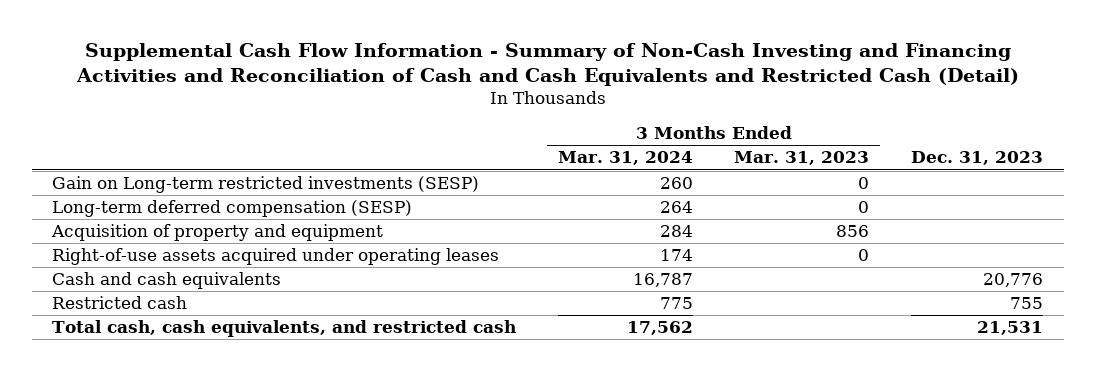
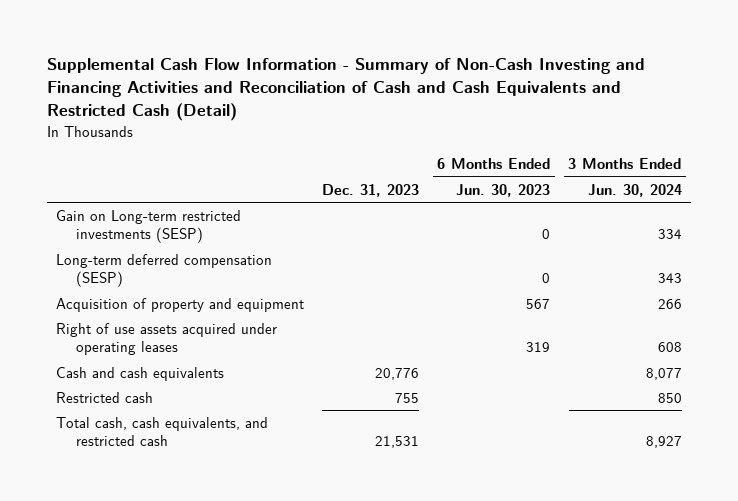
- | 3 Months Ended Mar. 31, 2024 | 3 Months Ended Mar. 31, 2023 | Dec. 31, 2023
+ | Dec. 31, 2023 | 6 Months Ended Jun. 30, 2023 | 3 Months Ended Jun. 30, 2024
- Right-of-use assets acquired under operating leases | 174 | 0 |
+ Right of use assets acquired under operating leases | | 319 | 608

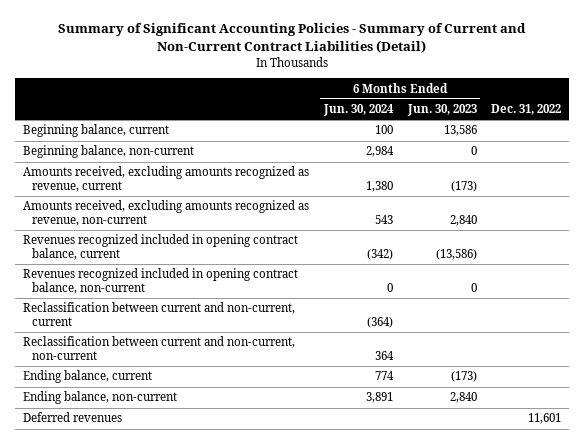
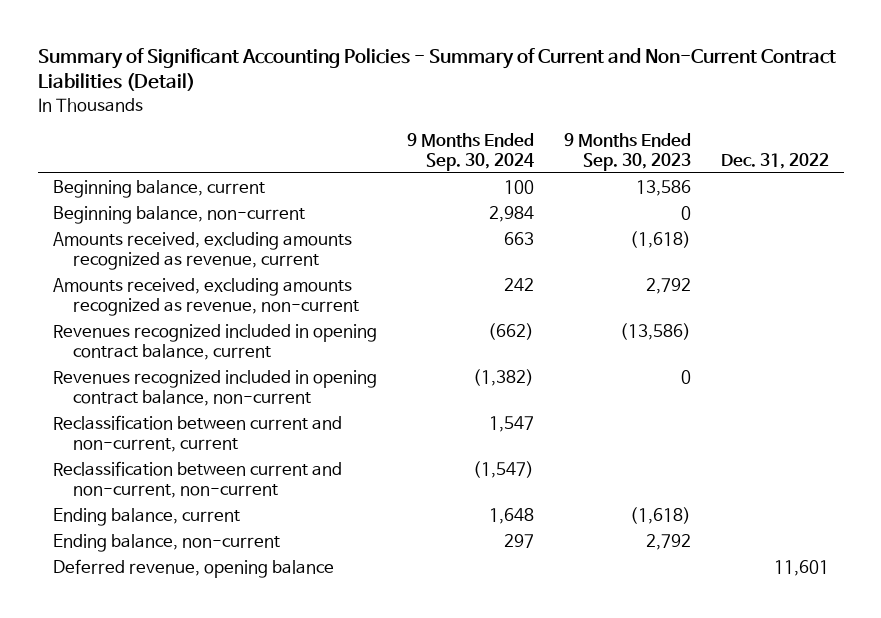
- | 6 Months Ended Jun. 30, 2024 | 6 Months Ended Jun. 30, 2023 | Dec. 31, 2022
+ | 9 Months Ended Sep. 30, 2024 | 9 Months Ended Sep. 30, 2023 | Dec. 31, 2022
- Deferred revenues | | | 11,601
+ Deferred revenue, opening balance | | | 11,601

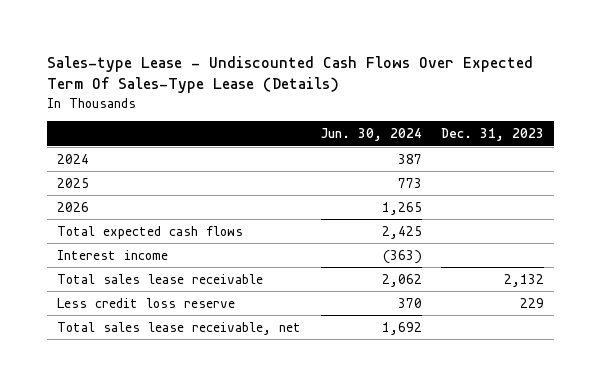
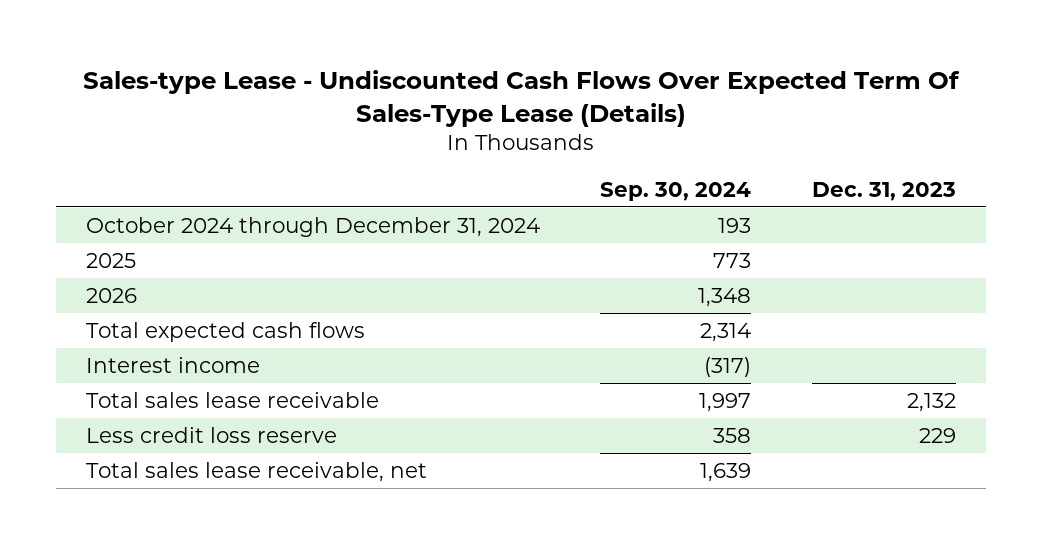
- | Jun. 30, 2024 | Dec. 31, 2023
+ | Sep. 30, 2024 | Dec. 31, 2023
- 2024 | 387 |
+ October 2024 through December 31, 2024 | 193 |

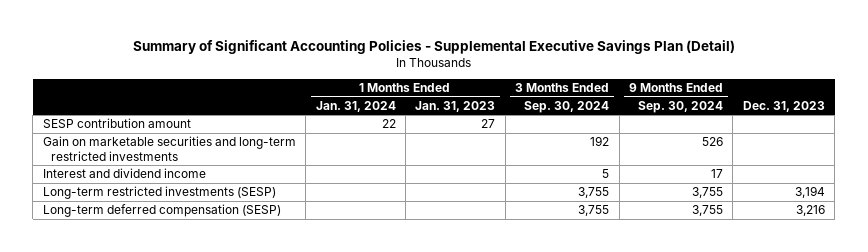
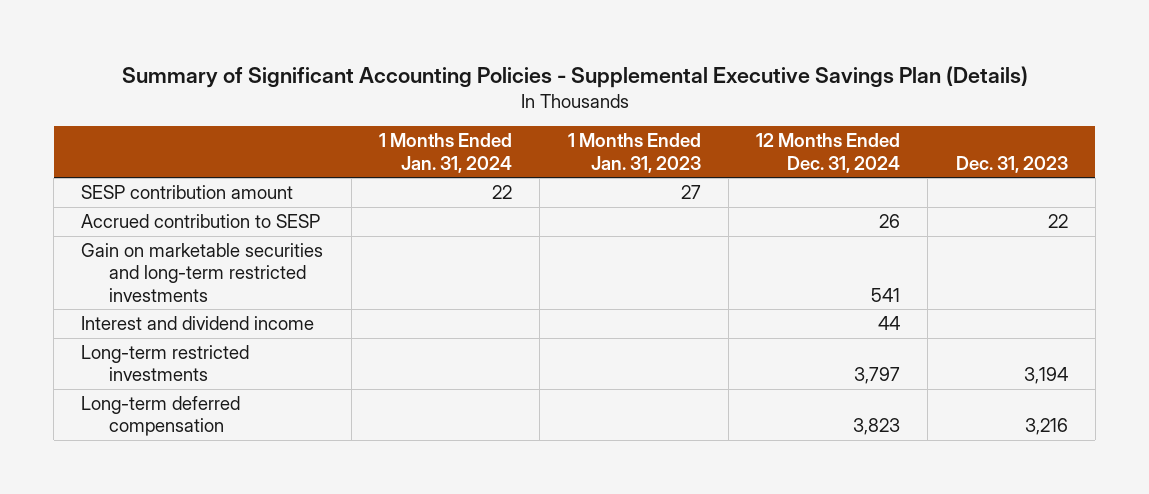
- Summary of Significant Accounting Policies - Supplemental Executive Savings Plan (Detail)
+ Summary of Significant Accounting Policies - Supplemental Executive Savings Plan (Details)
- | 1 Months Ended Jan. 31, 2024 | 1 Months Ended Jan. 31, 2023 | 3 Months Ended Sep. 30, 2024 | 9 Months Ended Sep. 30, 2024 | Dec. 31, 2023
+ | 1 Months Ended Jan. 31, 2024 | 1 Months Ended Jan. 31, 2023 | 12 Months Ended Dec. 31, 2024 | Dec. 31, 2023
+ Accrued contribution to SESP | | | 26 | 22
- Long-term restricted investments (SESP) | | | 3,755 | 3,755 | 3,194
- Long-term deferred compensation (SESP) | | | 3,755 | 3,755 | 3,216
+ Long-term restricted investments | | | 3,797 | 3,194
+ Long-term deferred compensation | | | 3,823 | 3,216

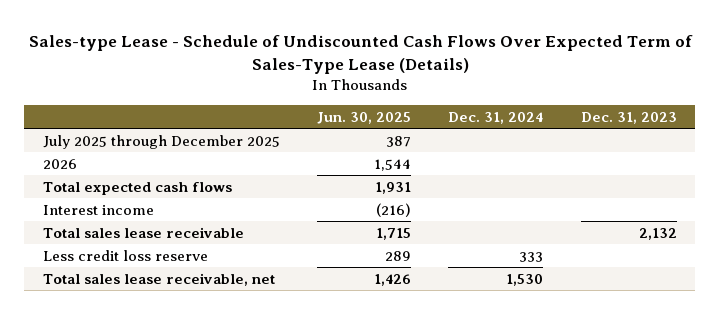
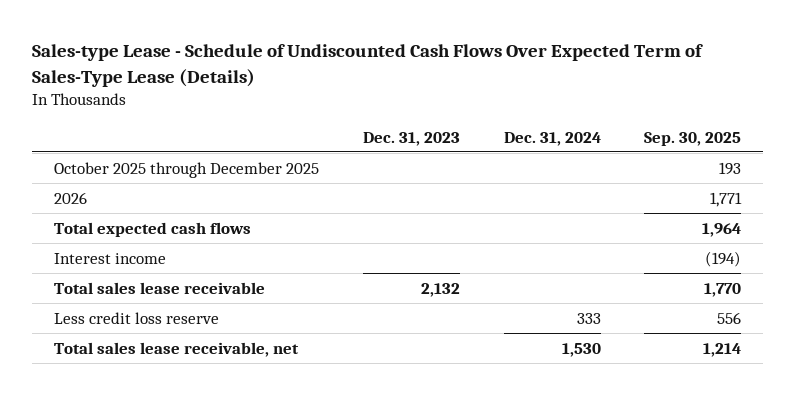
- | Jun. 30, 2025 | Dec. 31, 2024 | Dec. 31, 2023
+ | Dec. 31, 2023 | Dec. 31, 2024 | Sep. 30, 2025
- July 2025 through December 2025 | 387 | |
+ October 2025 through December 2025 | | | 193

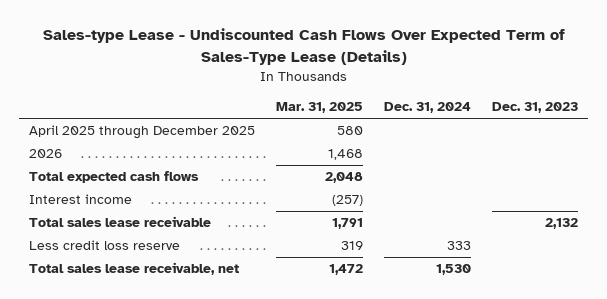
- Sales-type Lease - Schedule of Undiscounted Cash Flows Over Expected Term of Sales-Type Lease (Details)
+ Sales-type Lease - Undiscounted Cash Flows Over Expected Term of Sales-Type Lease (Details)
- | Dec. 31, 2023 | Dec. 31, 2024 | Sep. 30, 2025
+ | Mar. 31, 2025 | Dec. 31, 2024 | Dec. 31, 2023
- October 2025 through December 2025 | | | 193
+ April 2025 through December 2025 | 580 | |

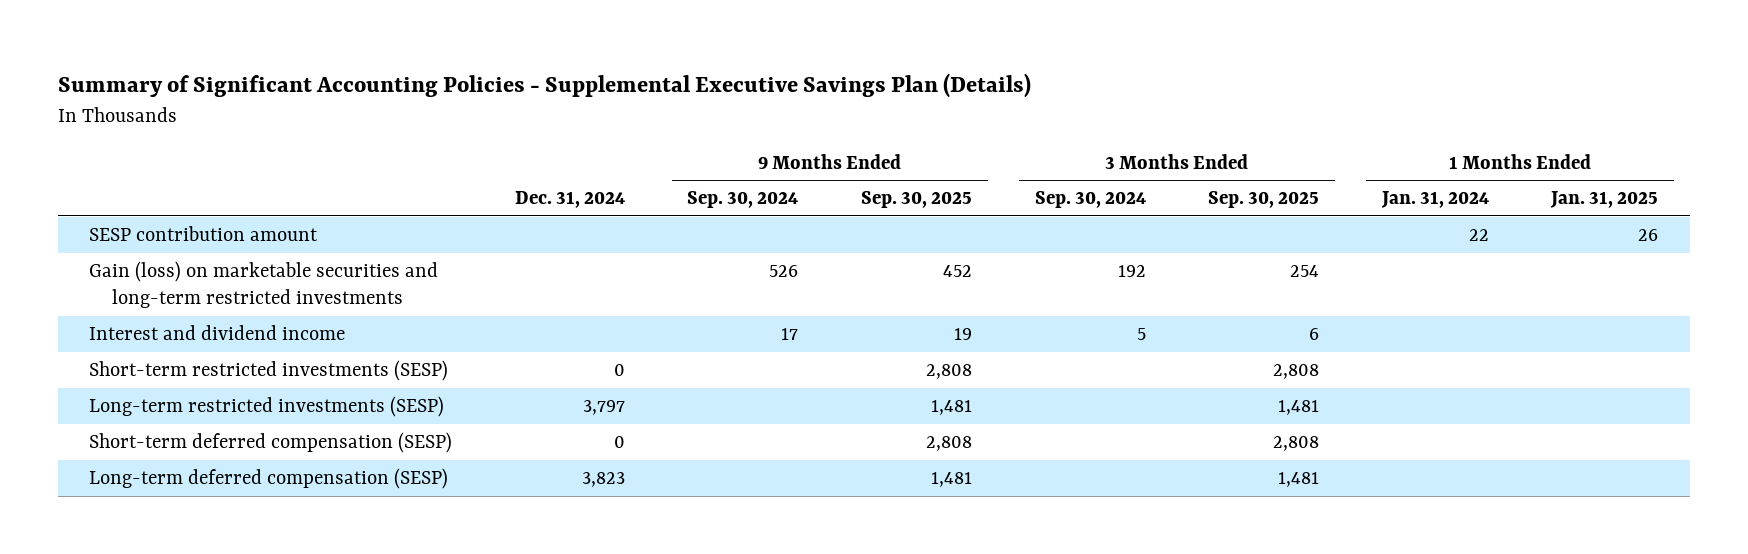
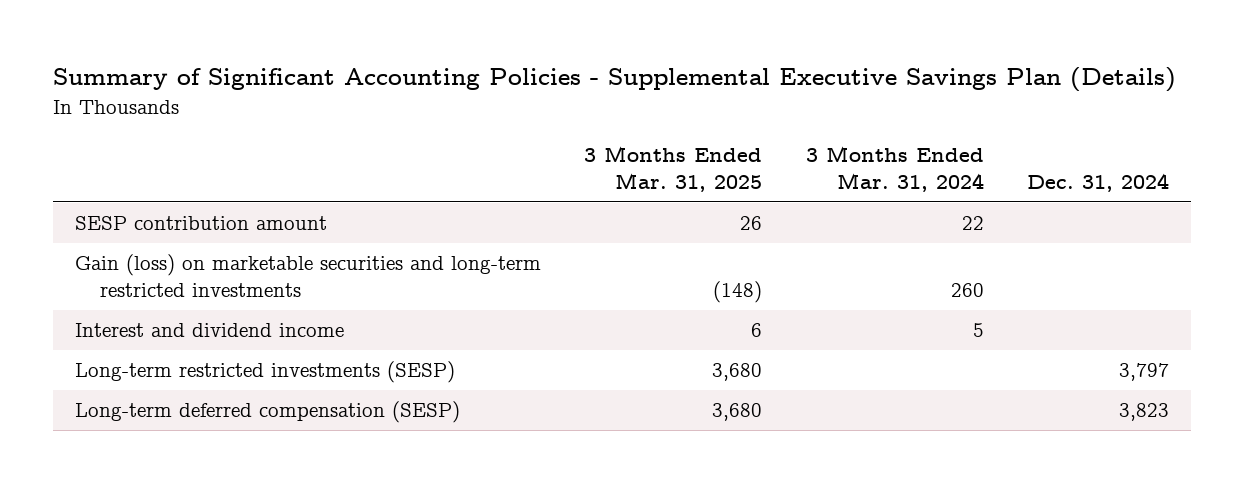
- | Dec. 31, 2024 | 9 Months Ended Sep. 30, 2024 | 9 Months Ended Sep. 30, 2025 | 3 Months Ended Sep. 30, 2024 | 3 Months Ended Sep. 30, 2025 | 1 Months Ended Jan. 31, 2024 | 1 Months Ended Jan. 31, 2025
+ | 3 Months Ended Mar. 31, 2025 | 3 Months Ended Mar. 31, 2024 | Dec. 31, 2024
- Short-term restricted investments (SESP) | 0 | | 2,808 | | 2,808 | |
- Short-term deferred compensation (SESP) | 0 | | 2,808 | | 2,808 | |

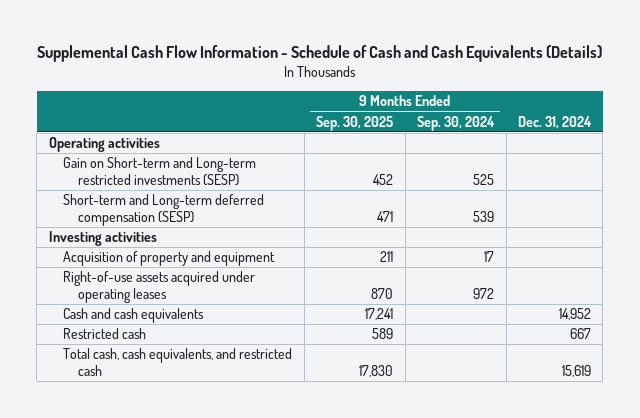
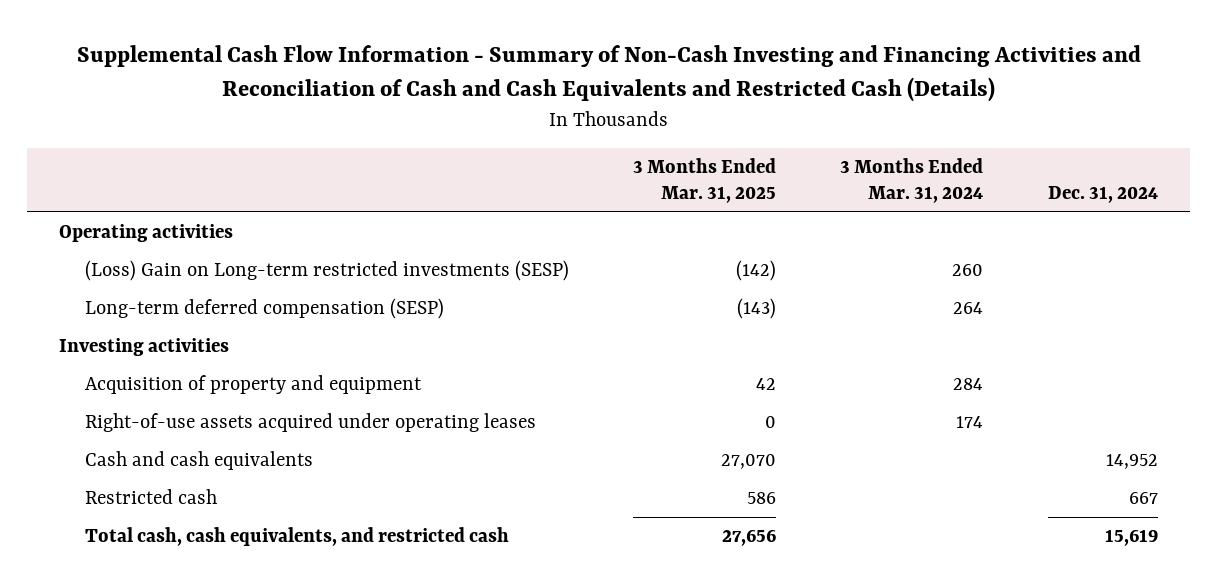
- Supplemental Cash Flow Information - Schedule of Cash and Cash Equivalents (Details)
+ Supplemental Cash Flow Information - Summary of Non-Cash Investing and Financing Activities and Reconciliation of Cash and Cash Equivalents and Restricted Cash (Details)
- | 9 Months Ended Sep. 30, 2025 | 9 Months Ended Sep. 30, 2024 | Dec. 31, 2024
+ | 3 Months Ended Mar. 31, 2025 | 3 Months Ended Mar. 31, 2024 | Dec. 31, 2024
- Gain on Short-term and Long-term restricted investments (SESP) | 452 | 525 |
- Short-term and Long-term deferred compensation (SESP) | 471 | 539 |
+ (Loss) Gain on Long-term restricted investments (SESP) | (142) | 260 |
+ Long-term deferred compensation (SESP) | (143) | 264 |

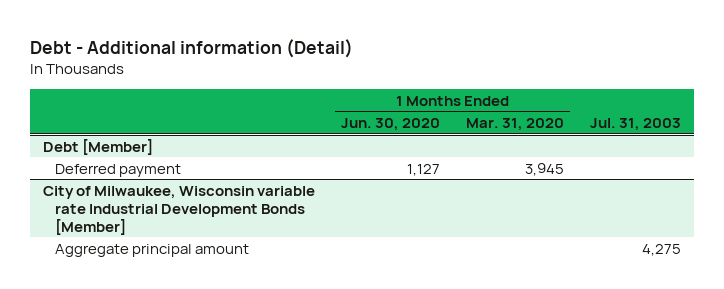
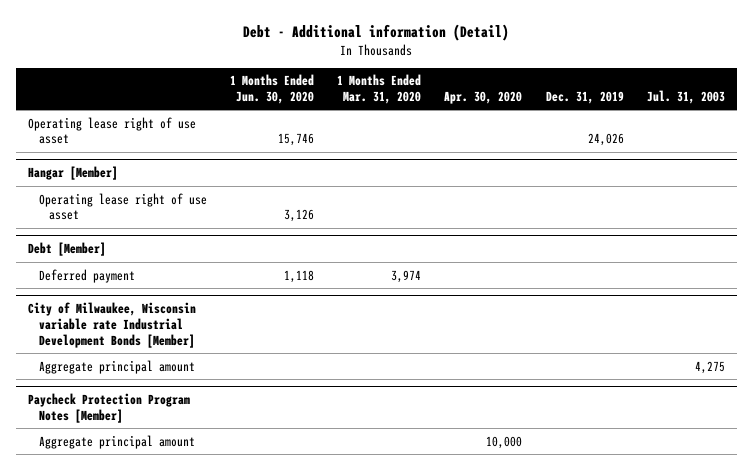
- | 1 Months Ended Jun. 30, 2020 | 1 Months Ended Mar. 31, 2020 | Jul. 31, 2003
+ | 1 Months Ended Jun. 30, 2020 | 1 Months Ended Mar. 31, 2020 | Apr. 30, 2020 | Dec. 31, 2019 | Jul. 31, 2003
+ Operating lease right of use asset | 15,746 | | | 24,026 |
+ Hangar [Member]
+ Operating lease right of use asset | 3,126 | | | |
@ Debt [Member]
- Deferred payment | 1,127 | 3,945 |
+ Deferred payment | 1,118 | 3,974 | | |
+ Paycheck Protection Program Notes [Member]
+ Aggregate principal amount | | | 10,000 | |

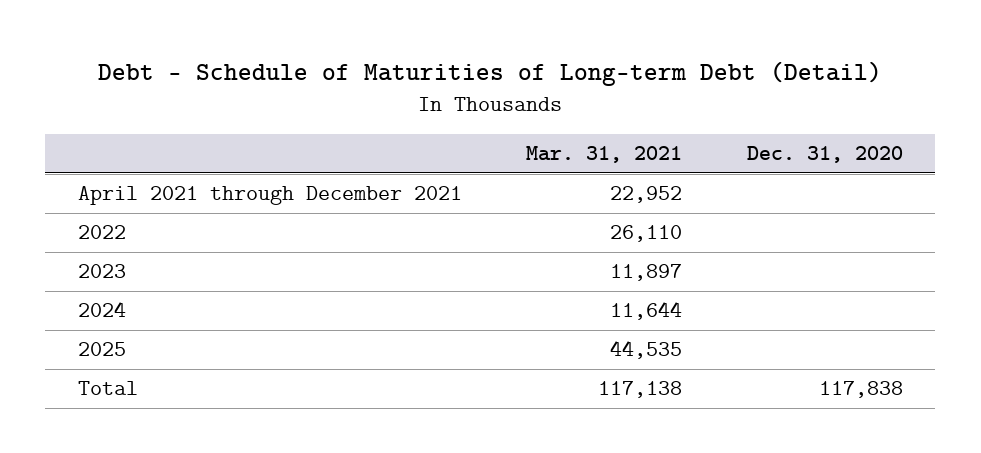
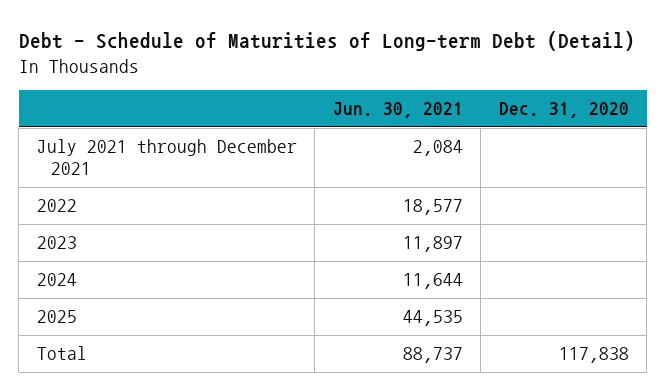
- | Mar. 31, 2021 | Dec. 31, 2020
+ | Jun. 30, 2021 | Dec. 31, 2020
- April 2021 through December 2021 | 22,952 |
+ July 2021 through December 2021 | 2,084 |

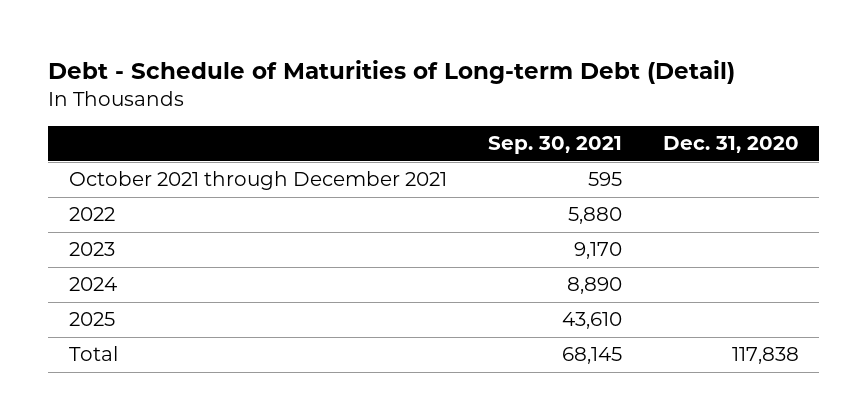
- | Jun. 30, 2021 | Dec. 31, 2020
+ | Sep. 30, 2021 | Dec. 31, 2020
- July 2021 through December 2021 | 2,084 |
+ October 2021 through December 2021 | 595 |

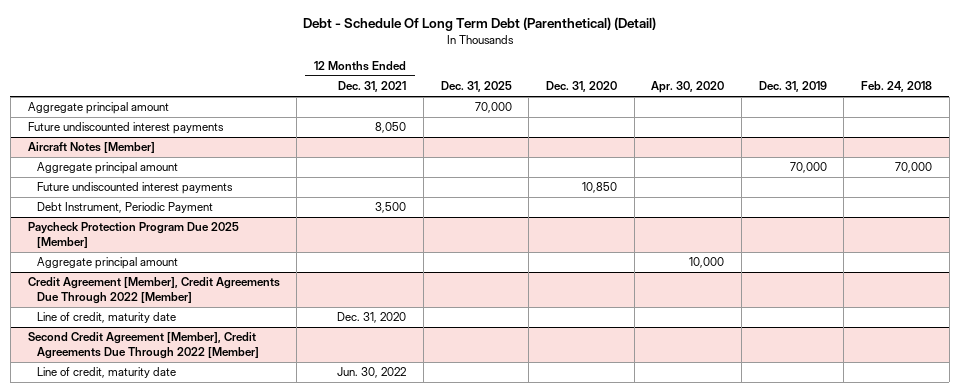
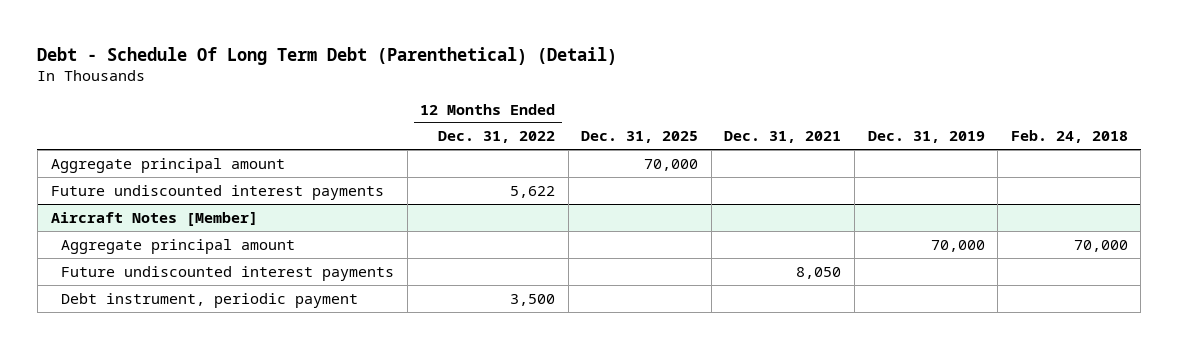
- | 12 Months Ended Dec. 31, 2021 | Dec. 31, 2025 | Dec. 31, 2020 | Apr. 30, 2020 | Dec. 31, 2019 | Feb. 24, 2018
+ | 12 Months Ended Dec. 31, 2022 | Dec. 31, 2025 | Dec. 31, 2021 | Dec. 31, 2019 | Feb. 24, 2018
@ Aircraft Notes [Member]
- Debt Instrument, Periodic Payment | 3,500 | | | | |
- Paycheck Protection Program Due 2025 [Member]
- Aggregate principal amount | | | | 10,000 | |
- Credit Agreement [Member], Credit Agreements Due Through 2022 [Member]
- Line of credit, maturity date | Dec. 31, 2020 | | | | |
- Second Credit Agreement [Member], Credit Agreements Due Through 2022 [Member]
- Line of credit, maturity date | Jun. 30, 2022 | | | | |
@ Aircraft Notes [Member]
+ Debt instrument, periodic payment | 3,500 | | | |

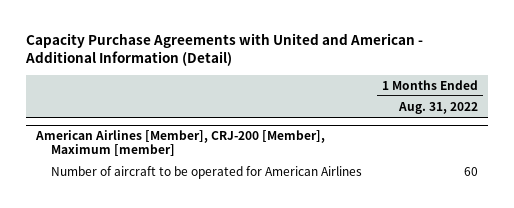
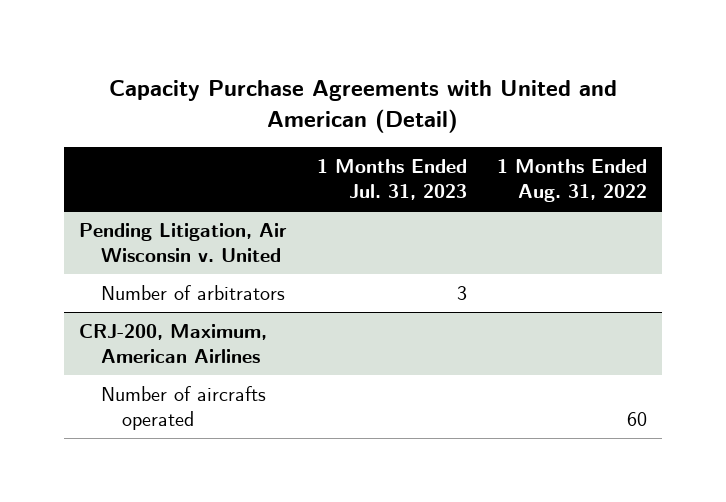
- Capacity Purchase Agreements with United and American - Additional Information (Detail)
+ Capacity Purchase Agreements with United and American (Detail)
- | 1 Months Ended Aug. 31, 2022
+ | 1 Months Ended Jul. 31, 2023 | 1 Months Ended Aug. 31, 2022
- American Airlines [Member], CRJ-200 [Member], Maximum [member]
- Number of aircraft to be operated for American Airlines | 60
+ Pending Litigation, Air Wisconsin v. United
+ Number of arbitrators | 3 |
+ CRJ-200, Maximum, American Airlines
+ Number of aircrafts operated | | 60

